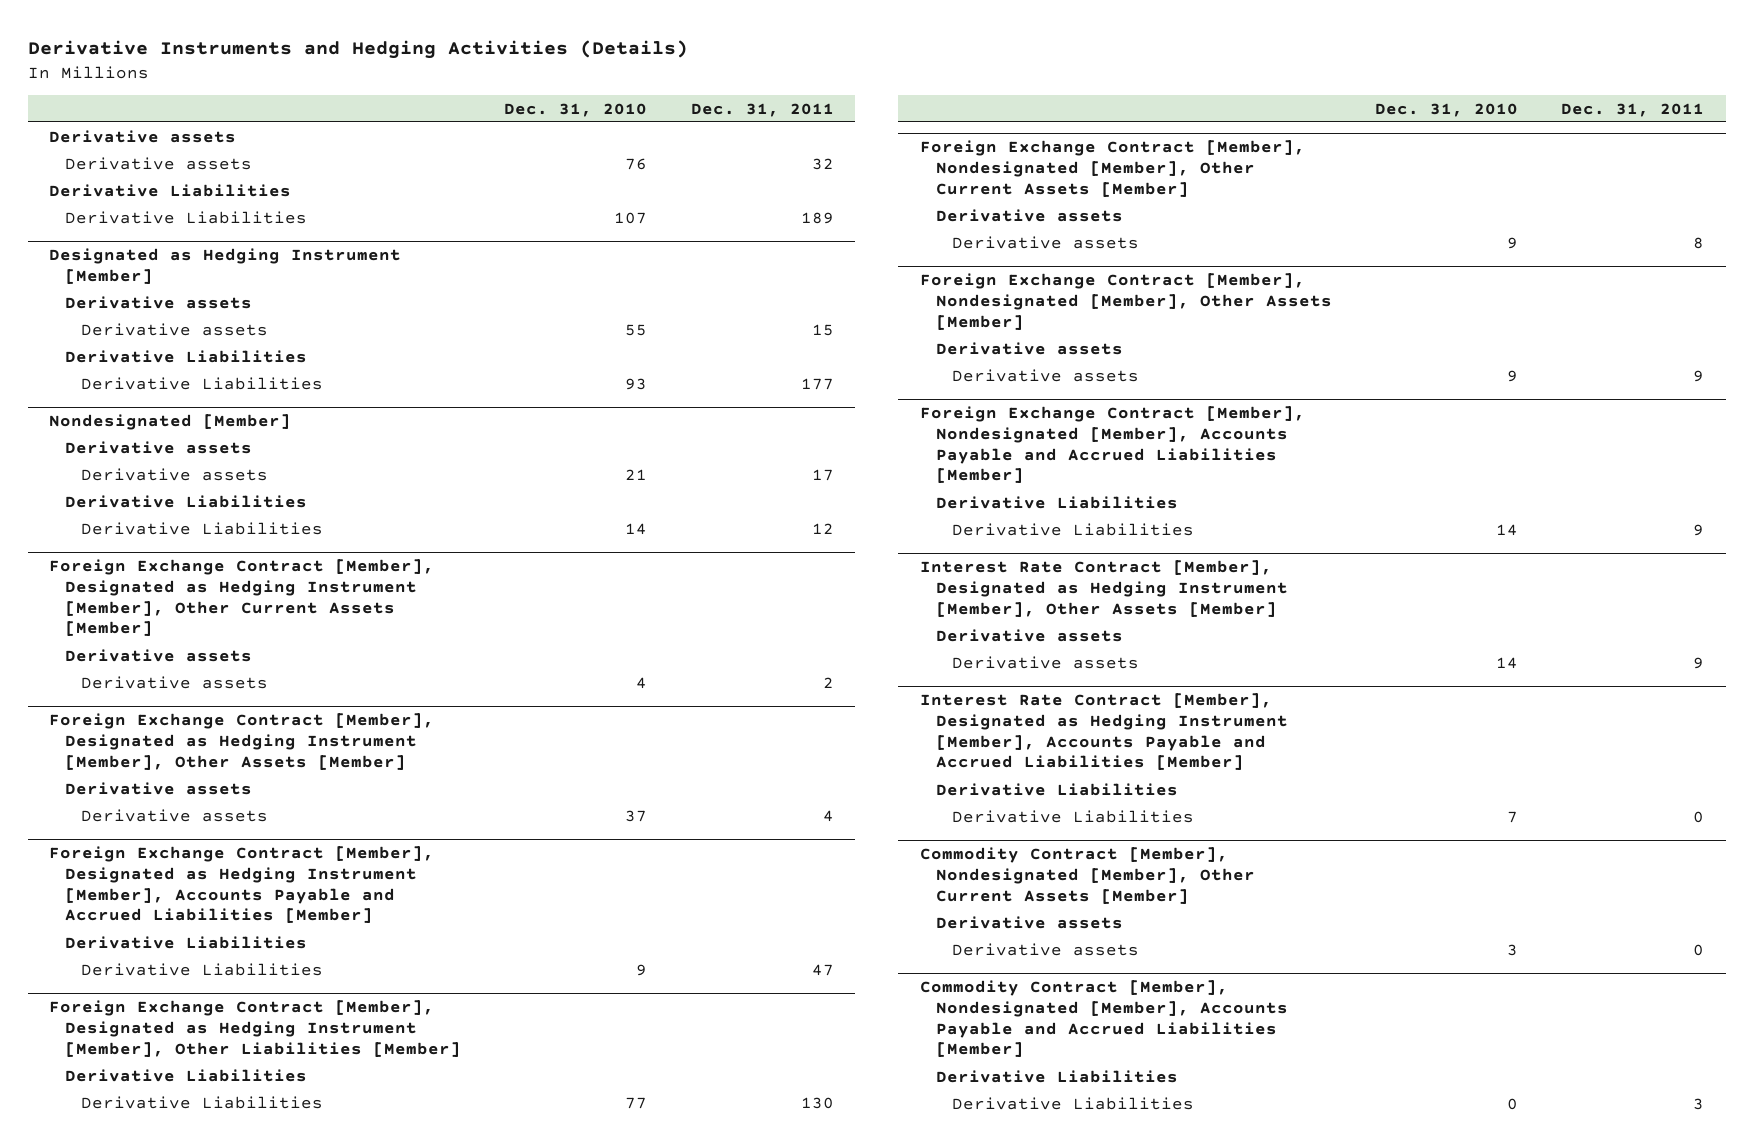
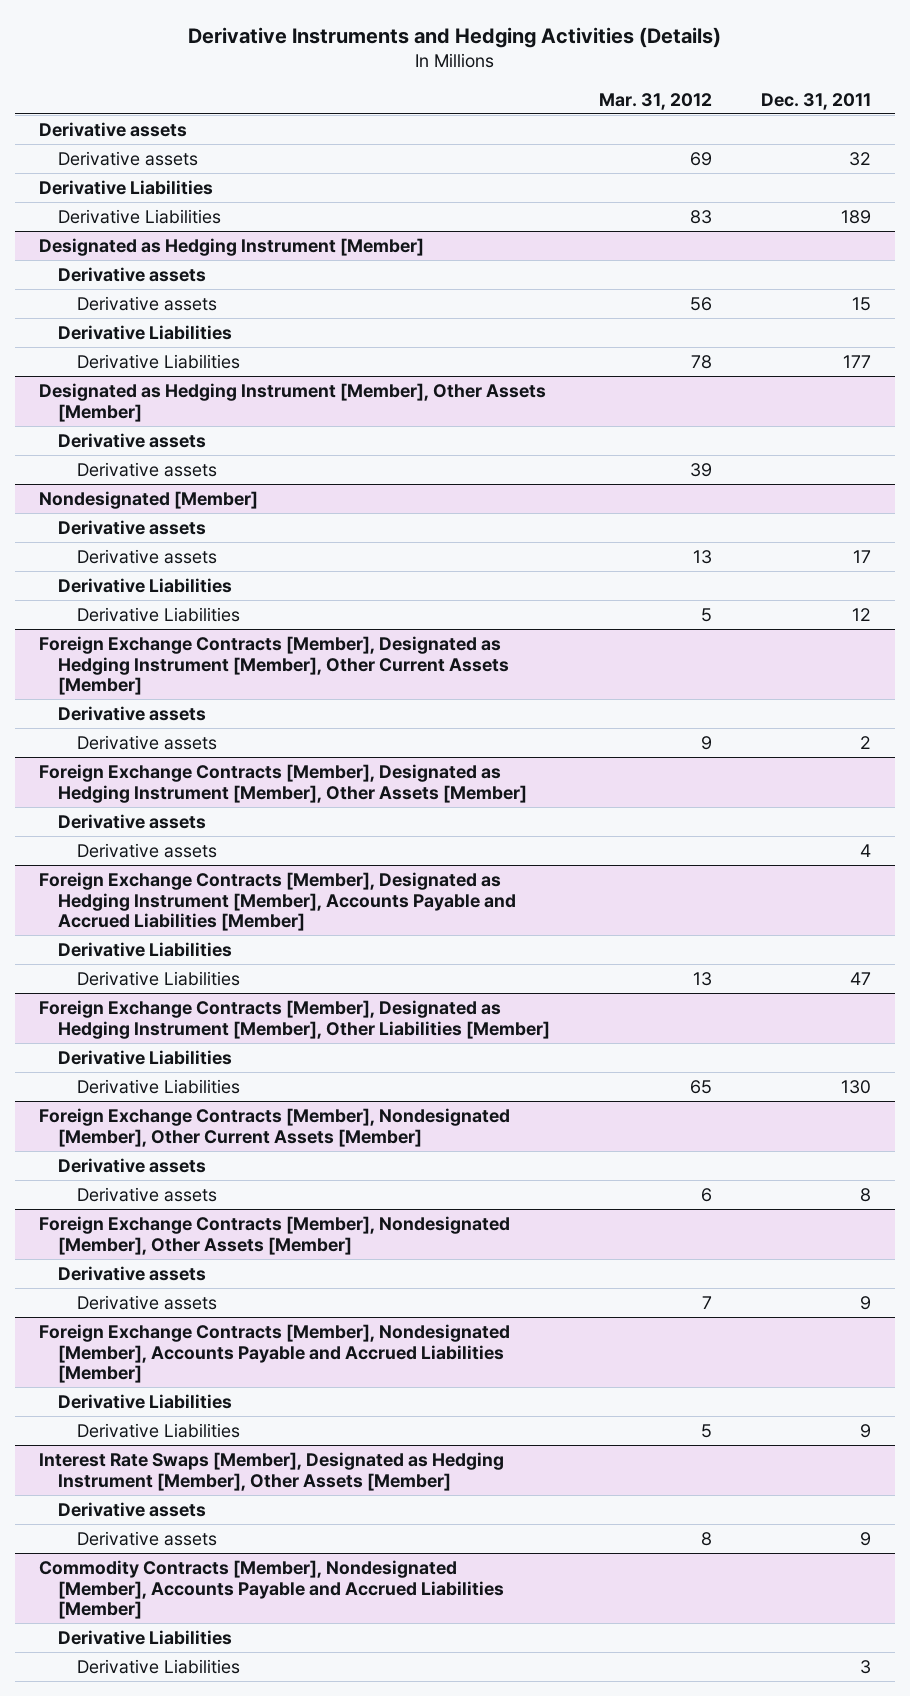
- | Dec. 31, 2010 | Dec. 31, 2011
+ | Mar. 31, 2012 | Dec. 31, 2011
+ Designated as Hedging Instrument [Member], Other Assets [Member]
+ Derivative assets
+ Derivative assets | 39 |
- Foreign Exchange Contract [Member], Designated as Hedging Instrument [Member], Other Current Assets [Member]
+ Foreign Exchange Contracts [Member], Designated as Hedging Instrument [Member], Other Current Assets [Member]
- Foreign Exchange Contract [Member], Designated as Hedging Instrument [Member], Other Assets [Member]
+ Foreign Exchange Contracts [Member], Designated as Hedging Instrument [Member], Other Assets [Member]
- Foreign Exchange Contract [Member], Designated as Hedging Instrument [Member], Accounts Payable and Accrued Liabilities [Member]
+ Foreign Exchange Contracts [Member], Designated as Hedging Instrument [Member], Accounts Payable and Accrued Liabilities [Member]
- Foreign Exchange Contract [Member], Designated as Hedging Instrument [Member], Other Liabilities [Member]
+ Foreign Exchange Contracts [Member], Designated as Hedging Instrument [Member], Other Liabilities [Member]
- Foreign Exchange Contract [Member], Nondesignated [Member], Other Current Assets [Member]
+ Foreign Exchange Contracts [Member], Nondesignated [Member], Other Current Assets [Member]
- Foreign Exchange Contract [Member], Nondesignated [Member], Other Assets [Member]
+ Foreign Exchange Contracts [Member], Nondesignated [Member], Other Assets [Member]
- Foreign Exchange Contract [Member], Nondesignated [Member], Accounts Payable and Accrued Liabilities [Member]
+ Foreign Exchange Contracts [Member], Nondesignated [Member], Accounts Payable and Accrued Liabilities [Member]
- Interest Rate Contract [Member], Designated as Hedging Instrument [Member], Other Assets [Member]
+ Interest Rate Swaps [Member], Designated as Hedging Instrument [Member], Other Assets [Member]
- Interest Rate Contract [Member], Designated as Hedging Instrument [Member], Accounts Payable and Accrued Liabilities [Member]
- Derivative Liabilities
- Derivative Liabilities | 7 | 0
- Commodity Contract [Member], Nondesignated [Member], Other Current Assets [Member]
- Derivative assets
- Derivative assets | 3 | 0
- Commodity Contract [Member], Nondesignated [Member], Accounts Payable and Accrued Liabilities [Member]
+ Commodity Contracts [Member], Nondesignated [Member], Accounts Payable and Accrued Liabilities [Member]

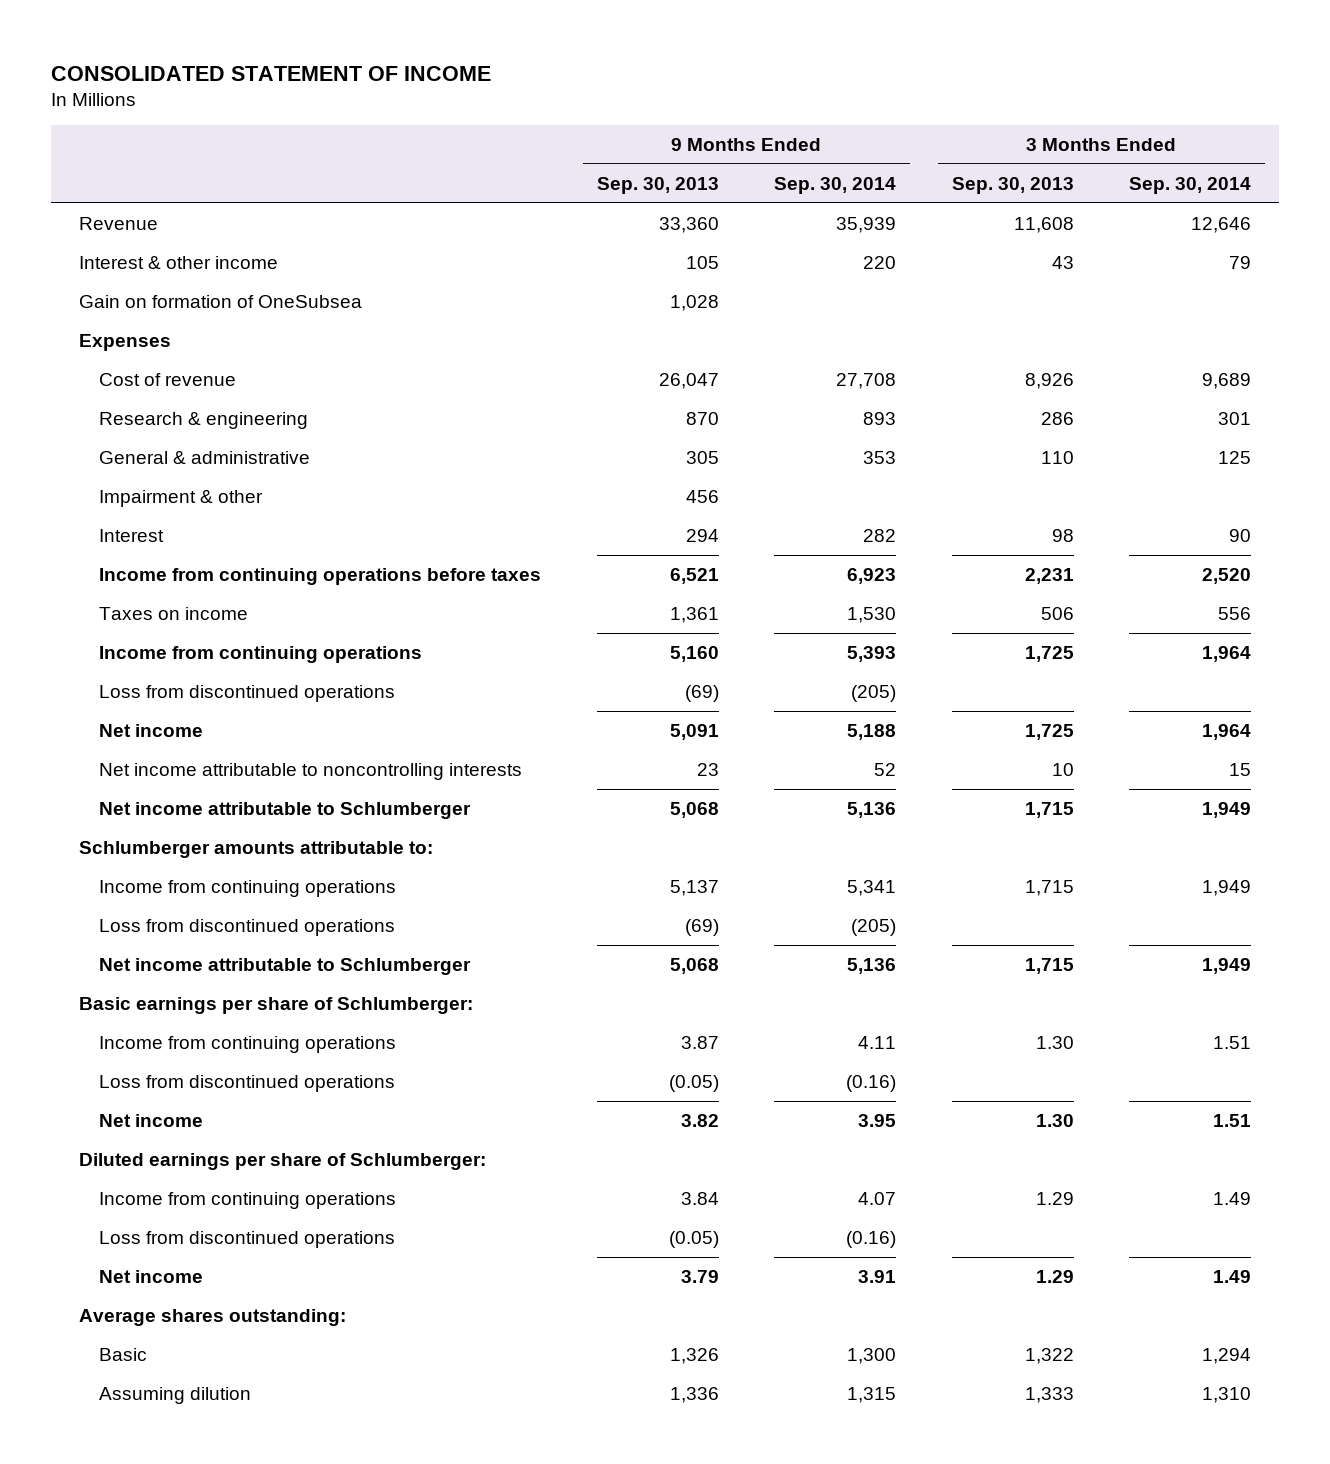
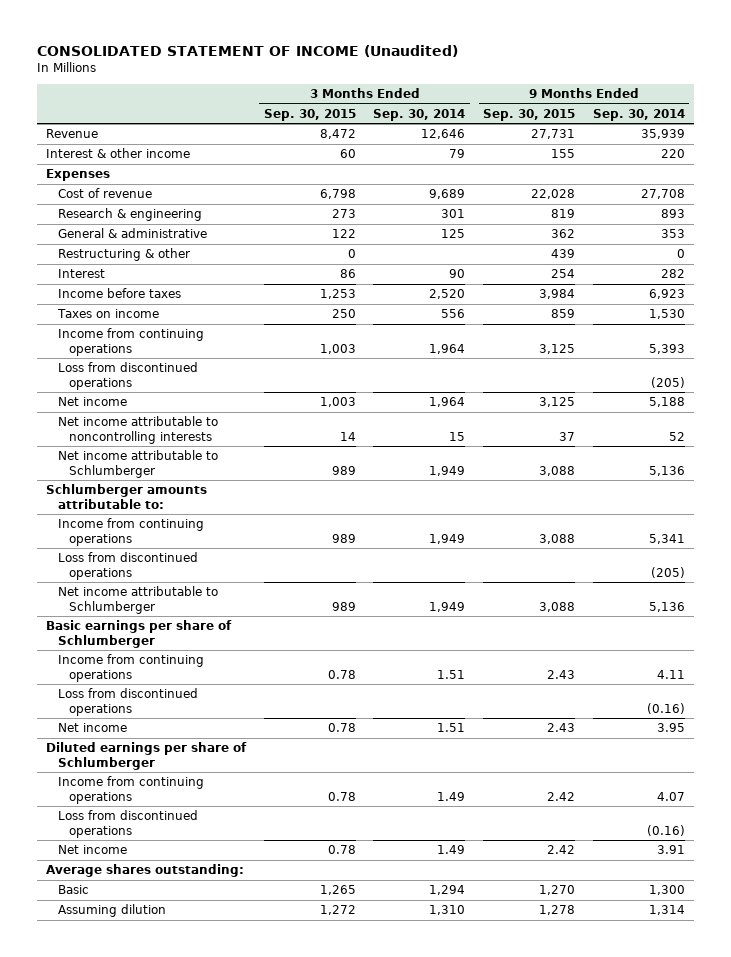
- CONSOLIDATED STATEMENT OF INCOME
+ CONSOLIDATED STATEMENT OF INCOME (Unaudited)
- | 9 Months Ended Sep. 30, 2013 | 9 Months Ended Sep. 30, 2014 | 3 Months Ended Sep. 30, 2013 | 3 Months Ended Sep. 30, 2014
+ | 3 Months Ended Sep. 30, 2015 | 3 Months Ended Sep. 30, 2014 | 9 Months Ended Sep. 30, 2015 | 9 Months Ended Sep. 30, 2014
- Gain on formation of OneSubsea | 1,028 | | |
- Impairment & other | 456 | | |
+ Restructuring & other | 0 | | 439 | 0
- Income from continuing operations before taxes | 6,521 | 6,923 | 2,231 | 2,520
+ Income before taxes | 1,253 | 2,520 | 3,984 | 6,923
- Basic earnings per share of Schlumberger:
+ Basic earnings per share of Schlumberger
- Diluted earnings per share of Schlumberger:
+ Diluted earnings per share of Schlumberger
- Assuming dilution | 1,336 | 1,315 | 1,333 | 1,310
+ Assuming dilution | 1,272 | 1,310 | 1,278 | 1,314

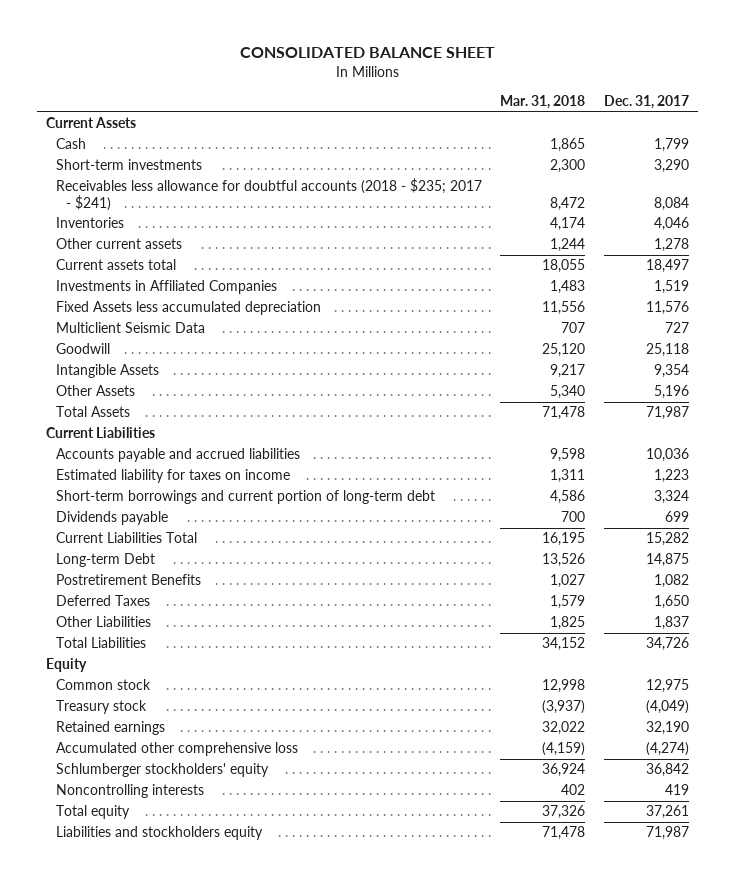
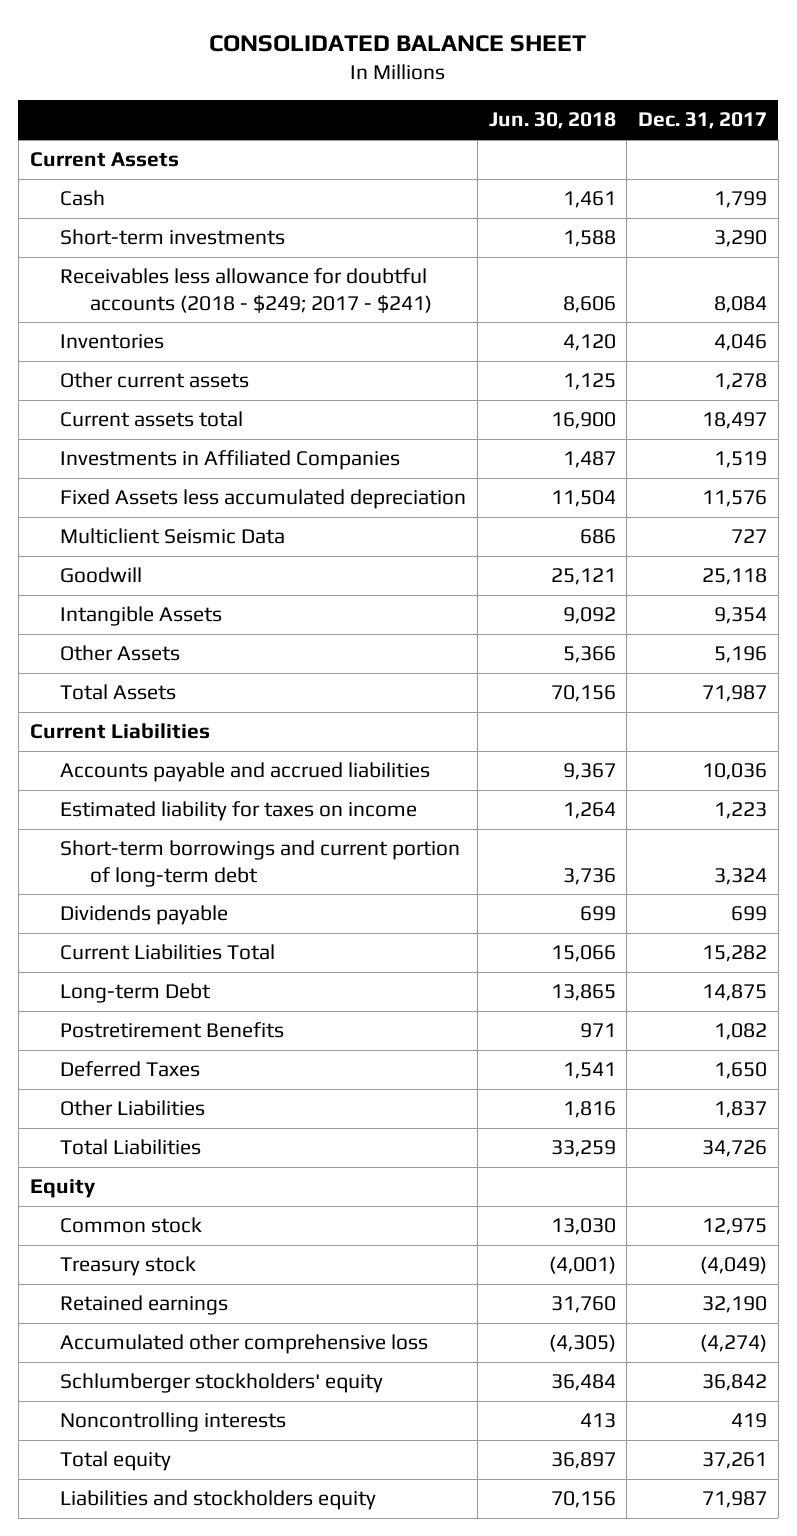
- | Mar. 31, 2018 | Dec. 31, 2017
+ | Jun. 30, 2018 | Dec. 31, 2017
- Receivables less allowance for doubtful accounts (2018 - $235; 2017 - $241) | 8,472 | 8,084
+ Receivables less allowance for doubtful accounts (2018 - $249; 2017 - $241) | 8,606 | 8,084

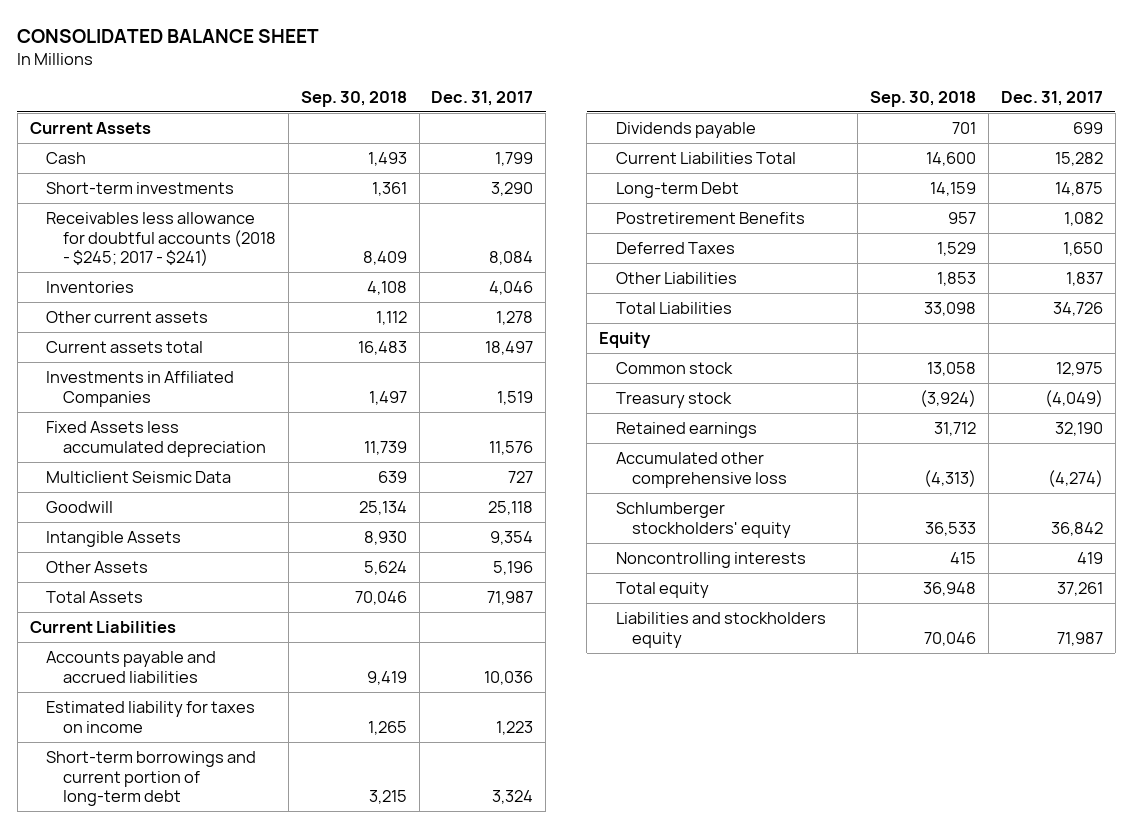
- | Jun. 30, 2018 | Dec. 31, 2017
+ | Sep. 30, 2018 | Dec. 31, 2017
- Receivables less allowance for doubtful accounts (2018 - $249; 2017 - $241) | 8,606 | 8,084
+ Receivables less allowance for doubtful accounts (2018 - $245; 2017 - $241) | 8,409 | 8,084

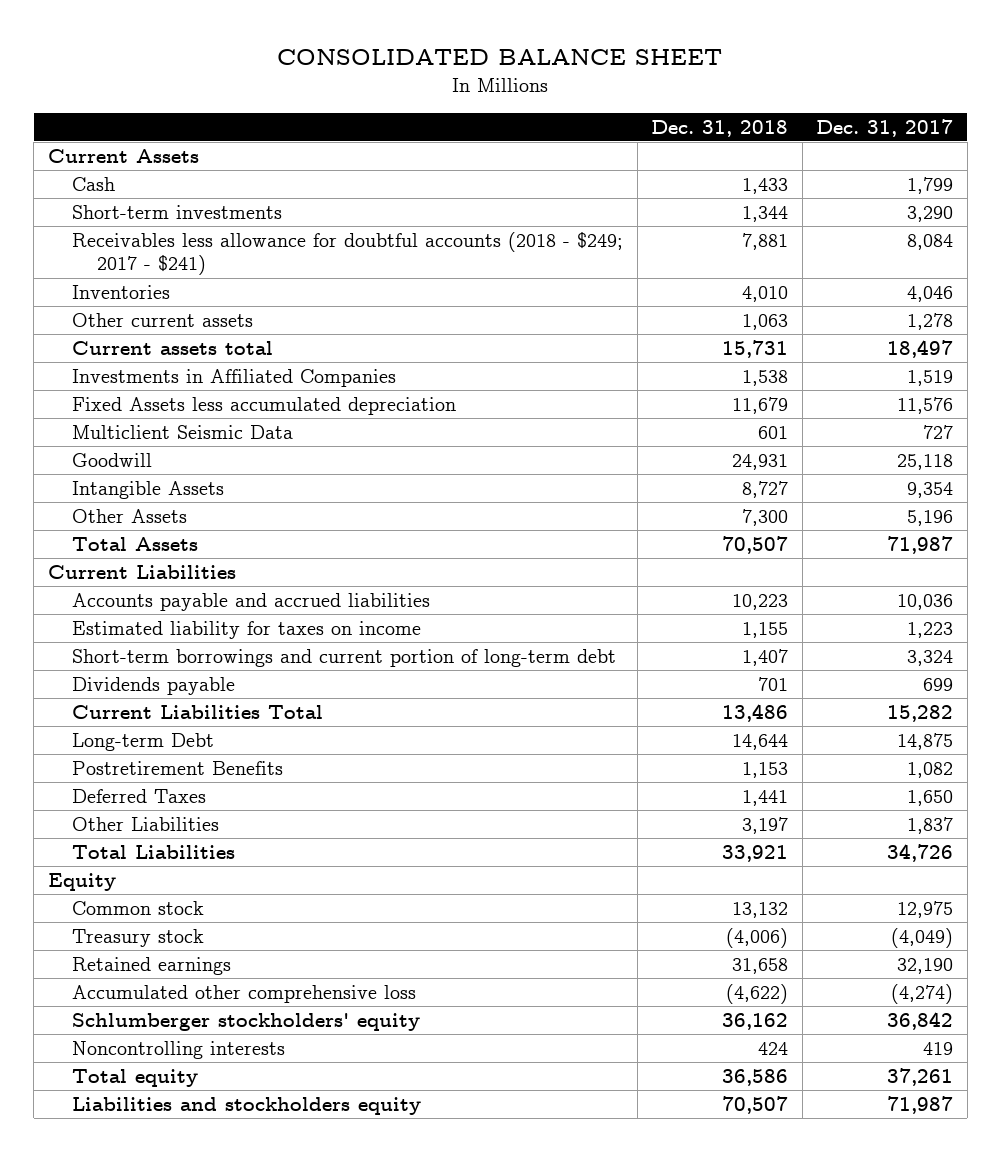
- | Sep. 30, 2018 | Dec. 31, 2017
+ | Dec. 31, 2018 | Dec. 31, 2017
- Receivables less allowance for doubtful accounts (2018 - $245; 2017 - $241) | 8,409 | 8,084
+ Receivables less allowance for doubtful accounts (2018 - $249; 2017 - $241) | 7,881 | 8,084

